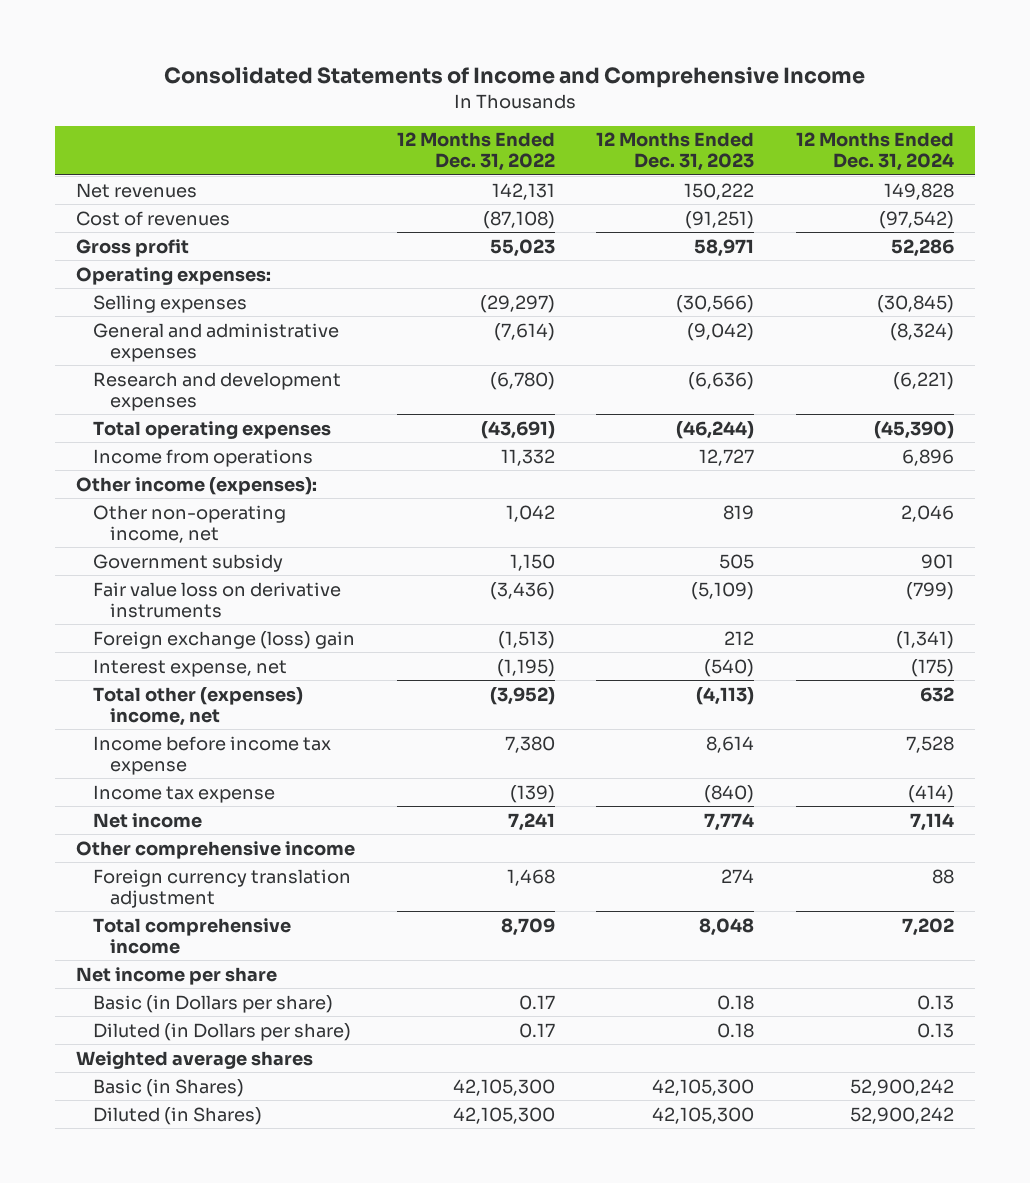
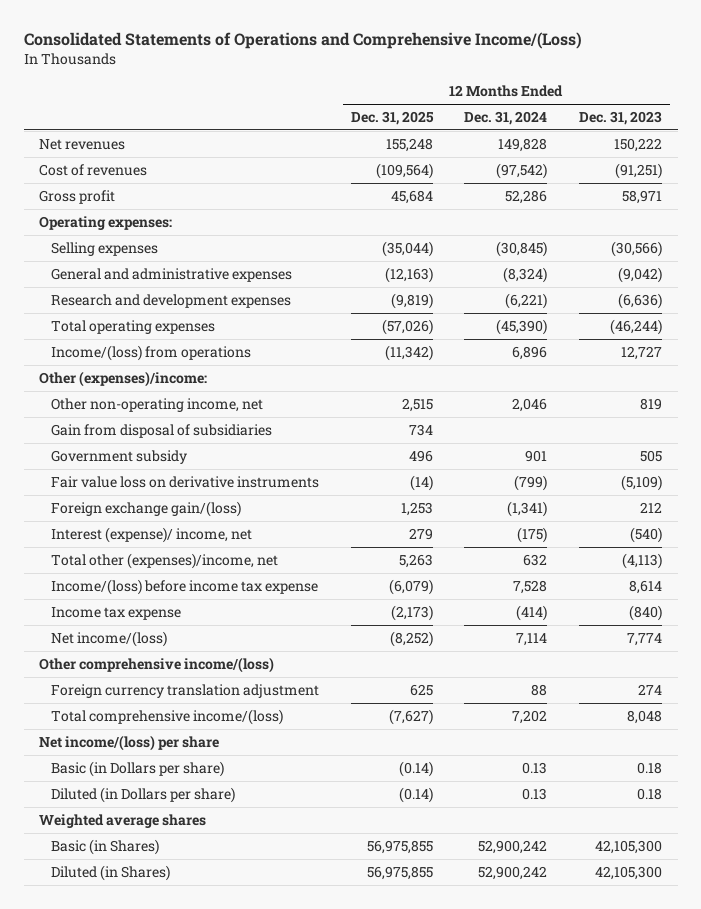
- Consolidated Statements of Income and Comprehensive Income
+ Consolidated Statements of Operations and Comprehensive Income/(Loss)
- | 12 Months Ended Dec. 31, 2022 | 12 Months Ended Dec. 31, 2023 | 12 Months Ended Dec. 31, 2024
+ | 12 Months Ended Dec. 31, 2025 | 12 Months Ended Dec. 31, 2024 | 12 Months Ended Dec. 31, 2023
- Income from operations | 11,332 | 12,727 | 6,896
- Other income (expenses):
+ Income/(loss) from operations | (11,342) | 6,896 | 12,727
+ Other (expenses)/income:
+ Gain from disposal of subsidiaries | 734 | |
- Foreign exchange (loss) gain | (1,513) | 212 | (1,341)
- Interest expense, net | (1,195) | (540) | (175)
- Total other (expenses) income, net | (3,952) | (4,113) | 632
- Income before income tax expense | 7,380 | 8,614 | 7,528
+ Foreign exchange gain/(loss) | 1,253 | (1,341) | 212
+ Interest (expense)/ income, net | 279 | (175) | (540)
+ Total other (expenses)/income, net | 5,263 | 632 | (4,113)
+ Income/(loss) before income tax expense | (6,079) | 7,528 | 8,614
- Net income | 7,241 | 7,774 | 7,114
- Other comprehensive income
+ Net income/(loss) | (8,252) | 7,114 | 7,774
+ Other comprehensive income/(loss)
- Total comprehensive income | 8,709 | 8,048 | 7,202
- Net income per share
+ Total comprehensive income/(loss) | (7,627) | 7,202 | 8,048
+ Net income/(loss) per share

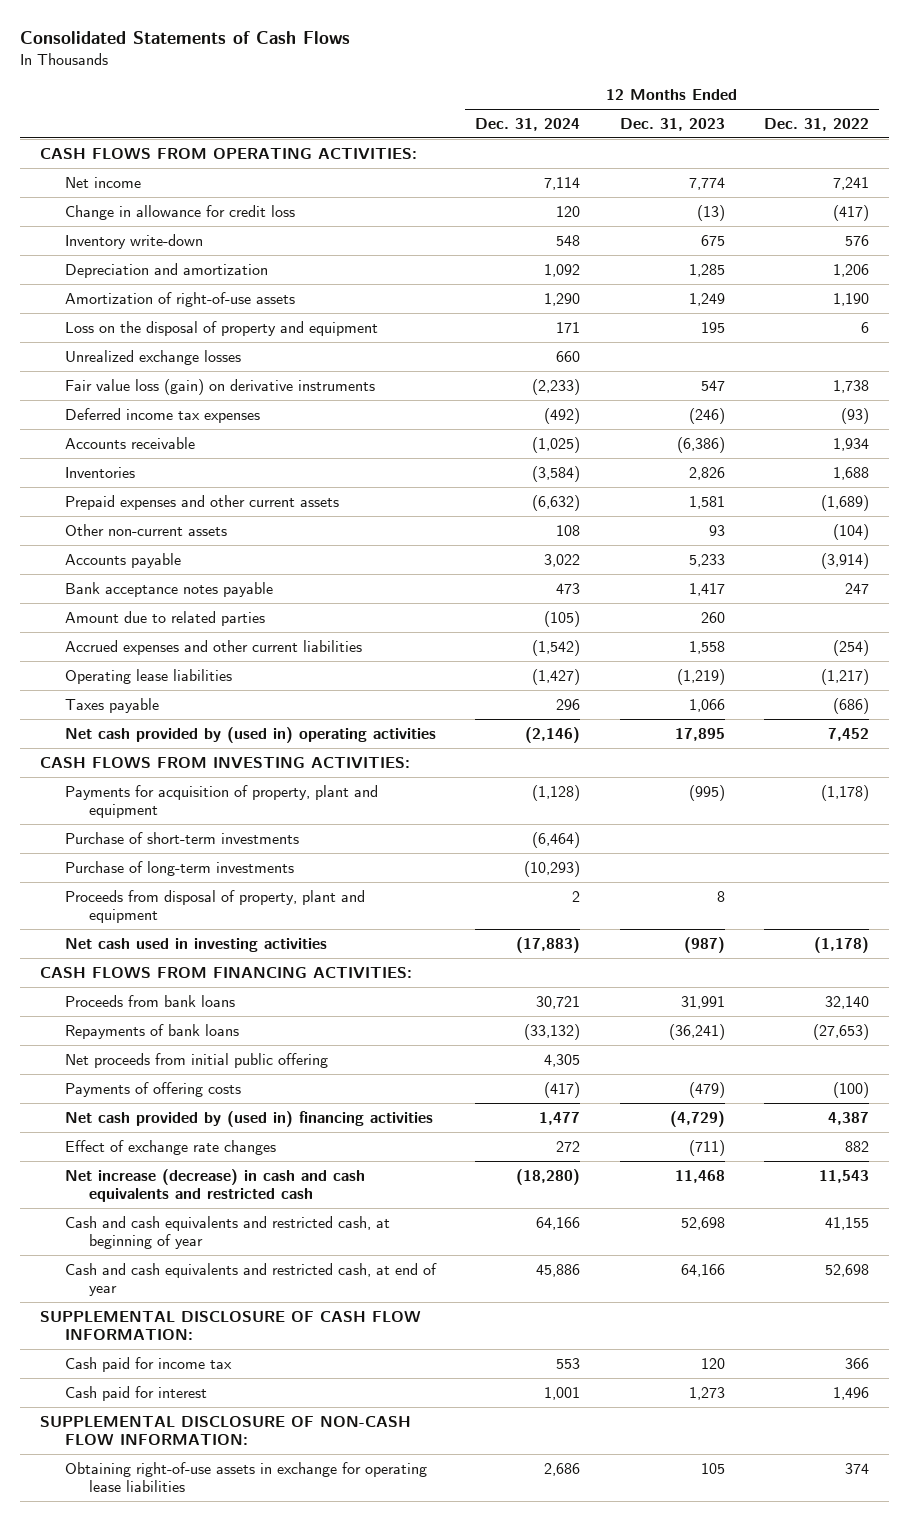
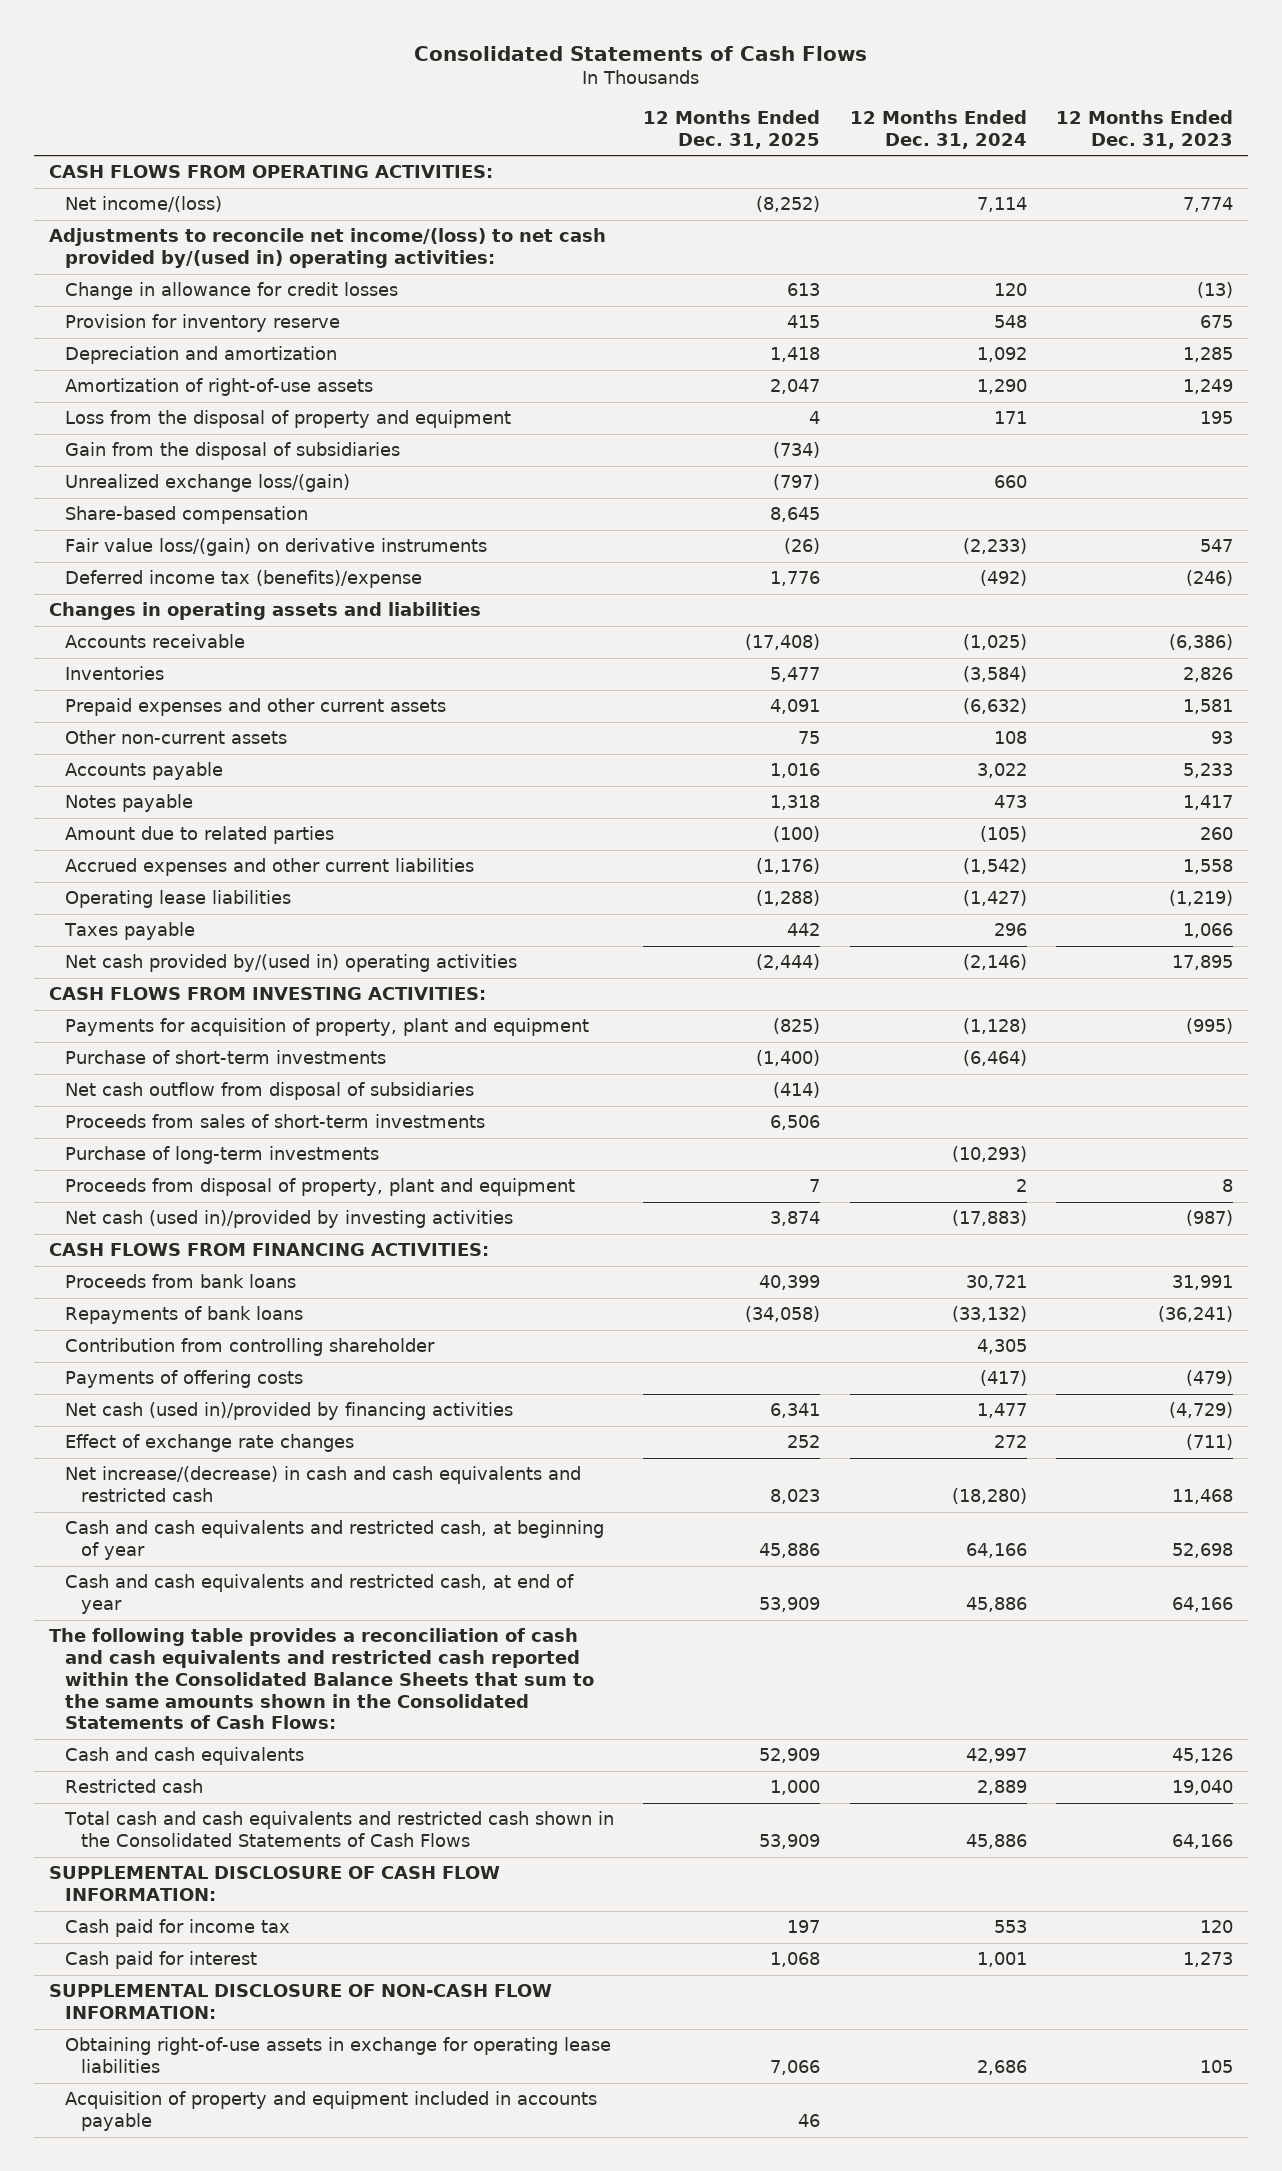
- | 12 Months Ended Dec. 31, 2024 | 12 Months Ended Dec. 31, 2023 | 12 Months Ended Dec. 31, 2022
+ | 12 Months Ended Dec. 31, 2025 | 12 Months Ended Dec. 31, 2024 | 12 Months Ended Dec. 31, 2023
- Net income | 7,114 | 7,774 | 7,241
- Change in allowance for credit loss | 120 | (13) | (417)
- Inventory write-down | 548 | 675 | 576
+ Net income/(loss) | (8,252) | 7,114 | 7,774
+ Adjustments to reconcile net income/(loss) to net cash provided by/(used in) operating activities:
+ Change in allowance for credit losses | 613 | 120 | (13)
+ Provision for inventory reserve | 415 | 548 | 675
- Loss on the disposal of property and equipment | 171 | 195 | 6
- Unrealized exchange losses | 660 | |
- Fair value loss (gain) on derivative instruments | (2,233) | 547 | 1,738
- Deferred income tax expenses | (492) | (246) | (93)
+ Loss from the disposal of property and equipment | 4 | 171 | 195
+ Gain from the disposal of subsidiaries | (734) | |
+ Unrealized exchange loss/(gain) | (797) | 660 |
+ Share-based compensation | 8,645 | |
+ Fair value loss/(gain) on derivative instruments | (26) | (2,233) | 547
+ Deferred income tax (benefits)/expense | 1,776 | (492) | (246)
+ Changes in operating assets and liabilities
- Bank acceptance notes payable | 473 | 1,417 | 247
+ Notes payable | 1,318 | 473 | 1,417
- Net cash provided by (used in) operating activities | (2,146) | 17,895 | 7,452
+ Net cash provided by/(used in) operating activities | (2,444) | (2,146) | 17,895
+ Net cash outflow from disposal of subsidiaries | (414) | |
+ Proceeds from sales of short-term investments | 6,506 | |
- Net cash used in investing activities | (17,883) | (987) | (1,178)
+ Net cash (used in)/provided by investing activities | 3,874 | (17,883) | (987)
- Net proceeds from initial public offering | 4,305 | |
+ Contribution from controlling shareholder | | 4,305 |
- Net cash provided by (used in) financing activities | 1,477 | (4,729) | 4,387
+ Net cash (used in)/provided by financing activities | 6,341 | 1,477 | (4,729)
- Net increase (decrease) in cash and cash equivalents and restricted cash | (18,280) | 11,468 | 11,543
+ Net increase/(decrease) in cash and cash equivalents and restricted cash | 8,023 | (18,280) | 11,468
+ The following table provides a reconciliation of cash and cash equivalents and restricted cash reported within the Consolidated Balance Sheets that sum to the same amounts shown in the Consolidated Statements of Cash Flows:
+ Cash and cash equivalents | 52,909 | 42,997 | 45,126
+ Restricted cash | 1,000 | 2,889 | 19,040
+ Total cash and cash equivalents and restricted cash shown in the Consolidated Statements of Cash Flows | 53,909 | 45,886 | 64,166
+ Acquisition of property and equipment included in accounts payable | 46 | |

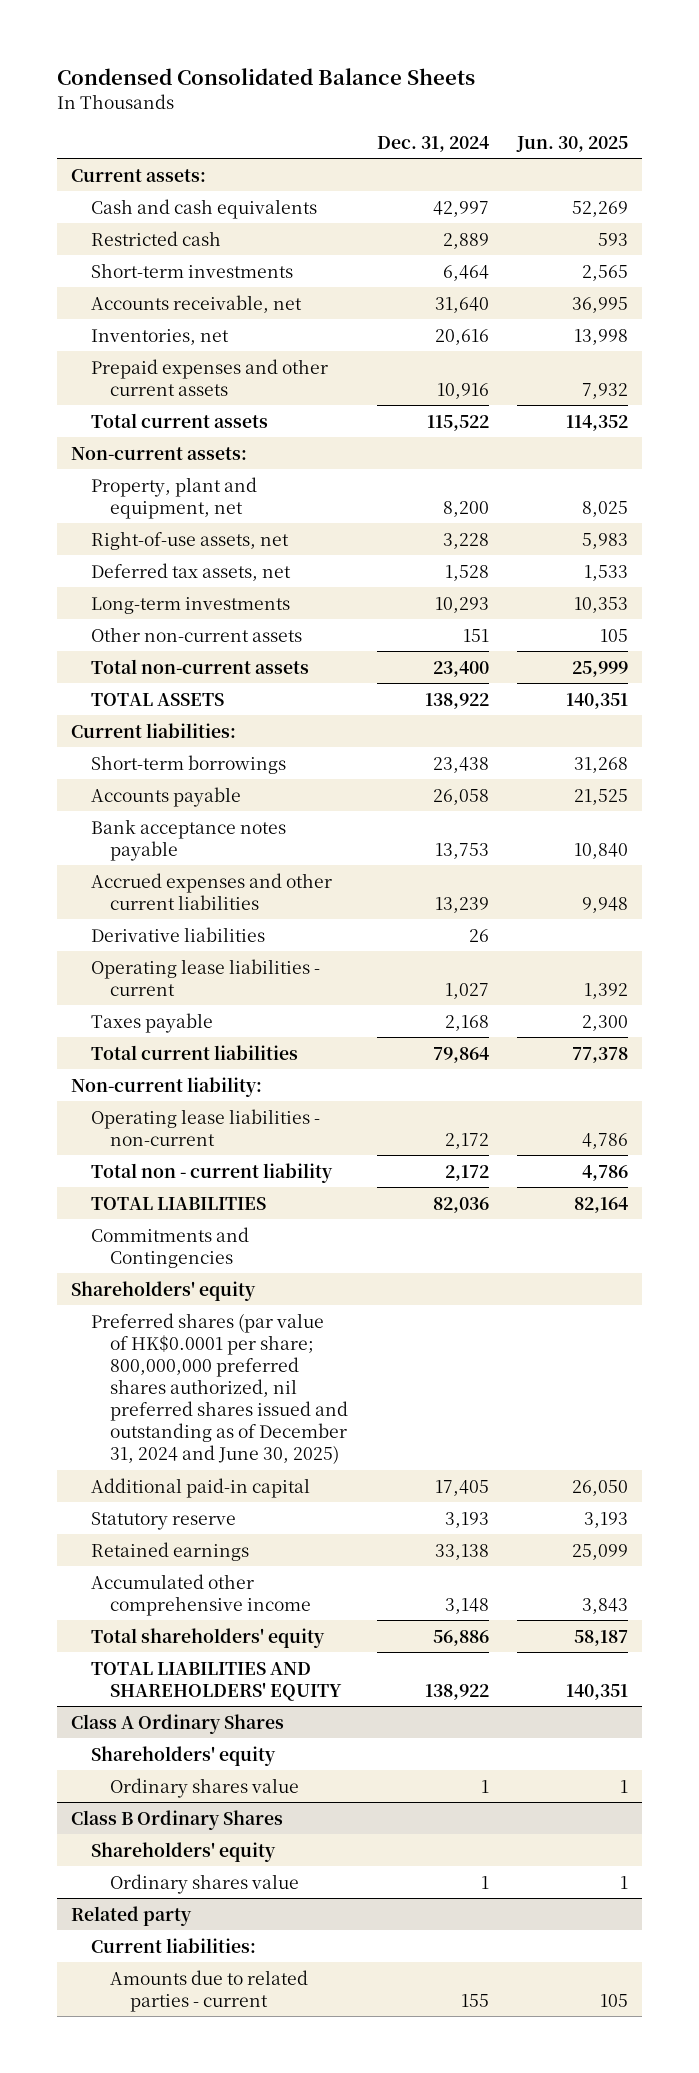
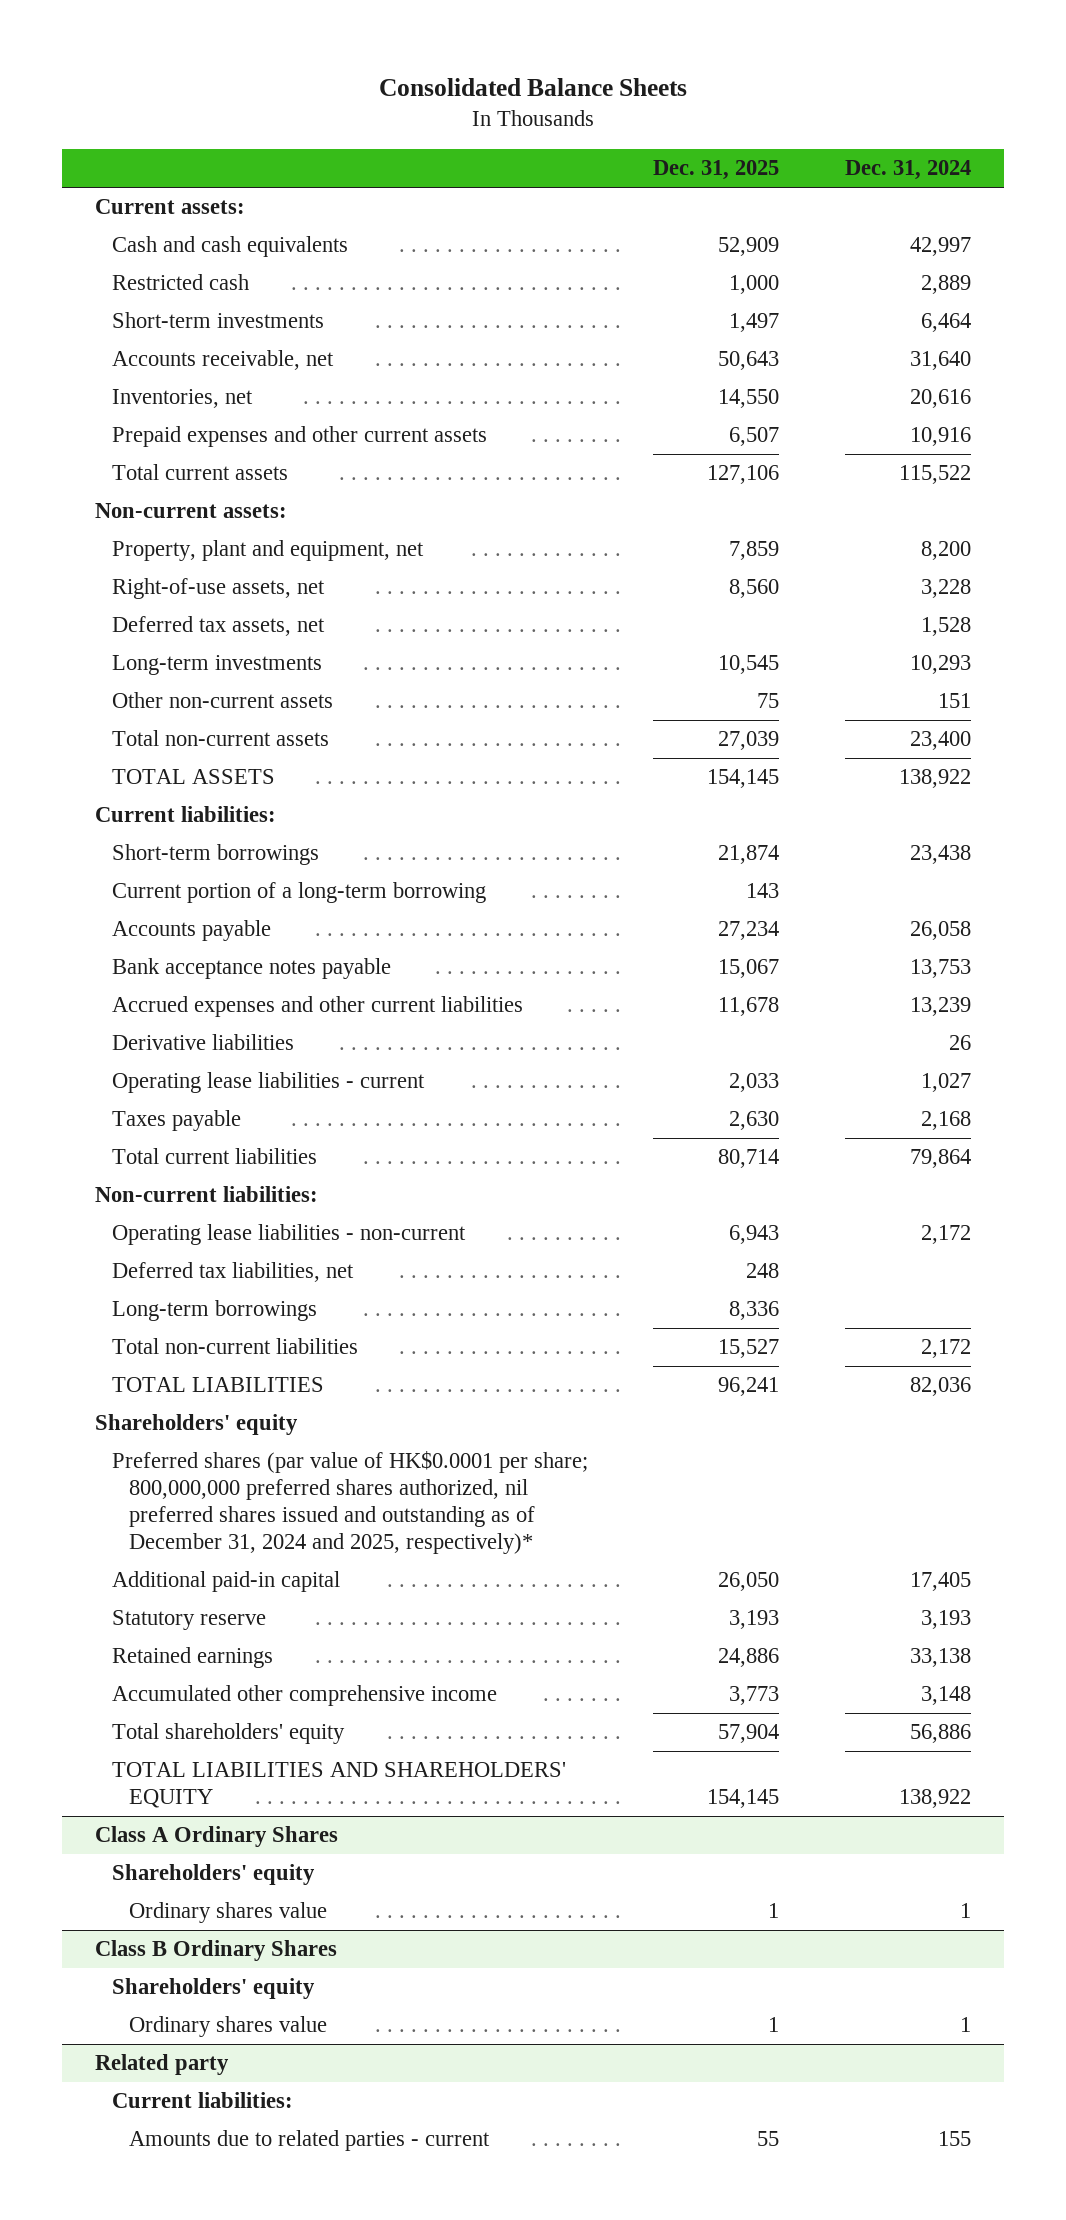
- Condensed Consolidated Balance Sheets
+ Consolidated Balance Sheets
- | Dec. 31, 2024 | Jun. 30, 2025
+ | Dec. 31, 2025 | Dec. 31, 2024
+ Current portion of a long-term borrowing | 143 |
- Non-current liability:
+ Non-current liabilities:
- Total non - current liability | 2,172 | 4,786
+ Deferred tax liabilities, net | 248 |
+ Long-term borrowings | 8,336 |
+ Total non-current liabilities | 15,527 | 2,172
- Commitments and Contingencies
- Preferred shares (par value of HK$0.0001 per share; 800,000,000 preferred shares authorized, nil preferred shares issued and outstanding as of December 31, 2024 and June 30, 2025)
+ Preferred shares (par value of HK$0.0001 per share; 800,000,000 preferred shares authorized, nil preferred shares issued and outstanding as of December 31, 2024 and 2025, respectively)*

